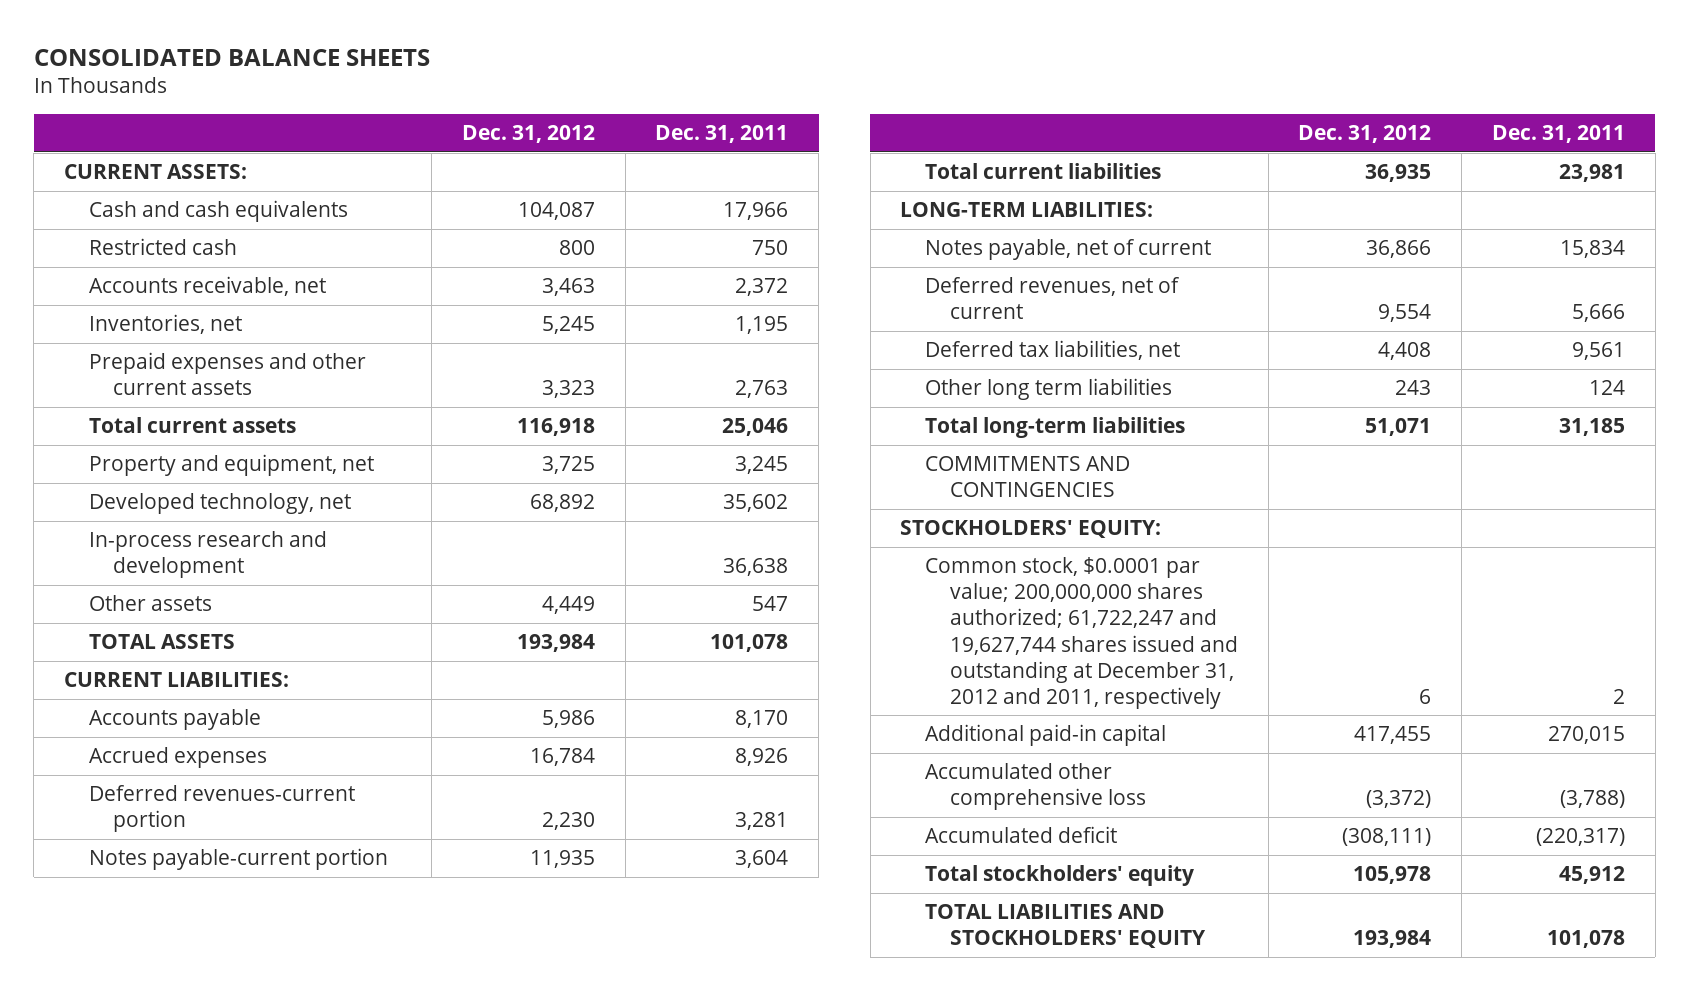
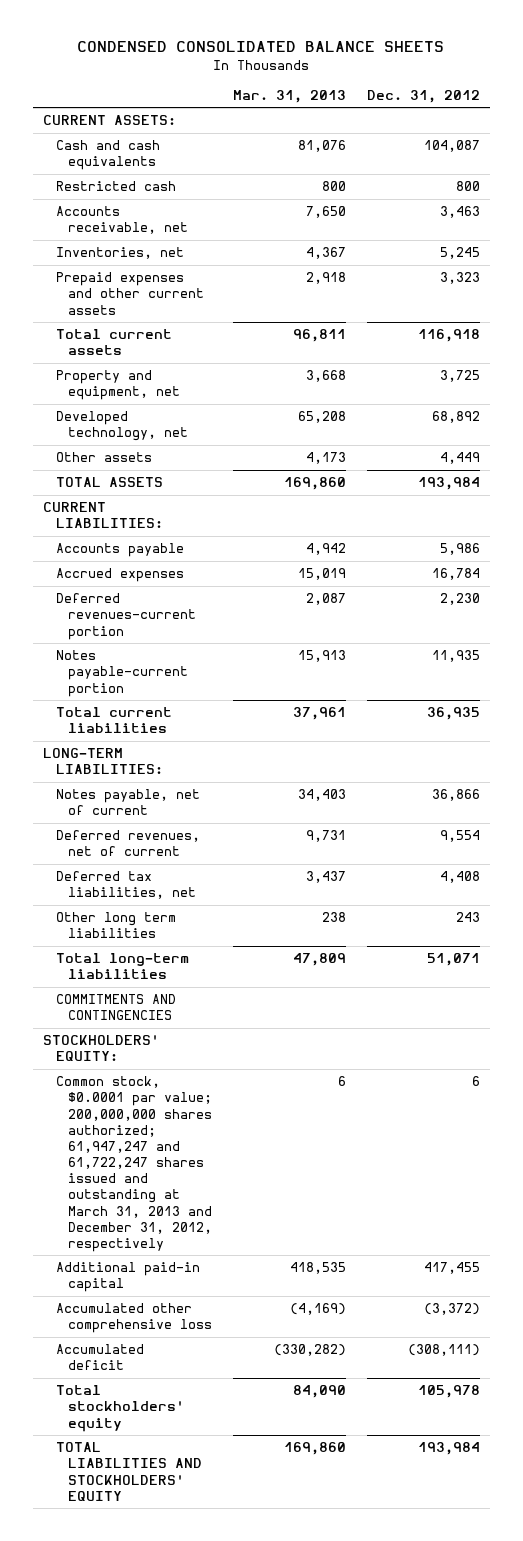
- CONSOLIDATED BALANCE SHEETS
+ CONDENSED CONSOLIDATED BALANCE SHEETS
- | Dec. 31, 2012 | Dec. 31, 2011
+ | Mar. 31, 2013 | Dec. 31, 2012
- In-process research and development | | 36,638
- Common stock, $0.0001 par value; 200,000,000 shares authorized; 61,722,247 and 19,627,744 shares issued and outstanding at December 31, 2012 and 2011, respectively | 6 | 2
+ Common stock, $0.0001 par value; 200,000,000 shares authorized; 61,947,247 and 61,722,247 shares issued and outstanding at March 31, 2013 and December 31, 2012, respectively | 6 | 6

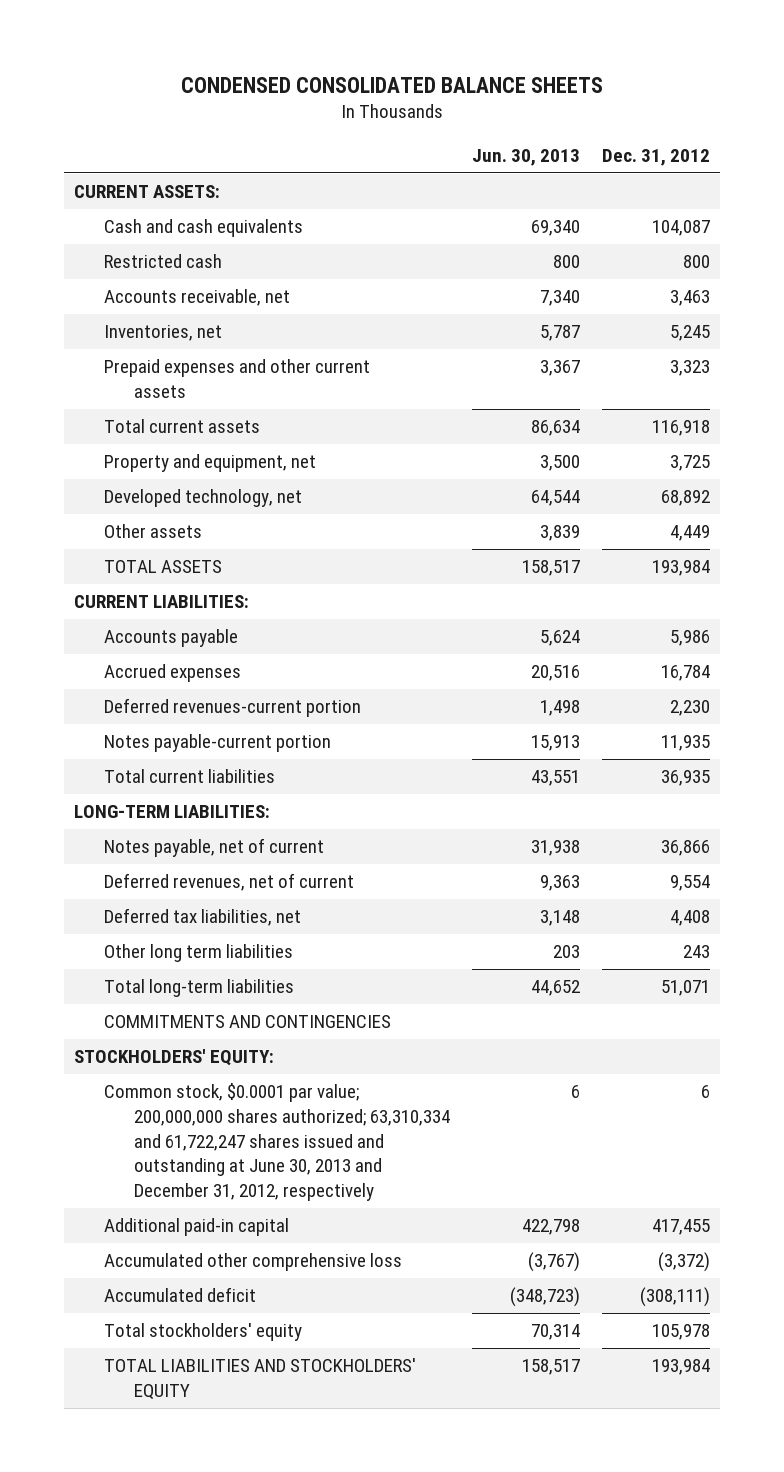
- | Mar. 31, 2013 | Dec. 31, 2012
+ | Jun. 30, 2013 | Dec. 31, 2012
- Common stock, $0.0001 par value; 200,000,000 shares authorized; 61,947,247 and 61,722,247 shares issued and outstanding at March 31, 2013 and December 31, 2012, respectively | 6 | 6
+ Common stock, $0.0001 par value; 200,000,000 shares authorized; 63,310,334 and 61,722,247 shares issued and outstanding at June 30, 2013 and December 31, 2012, respectively | 6 | 6

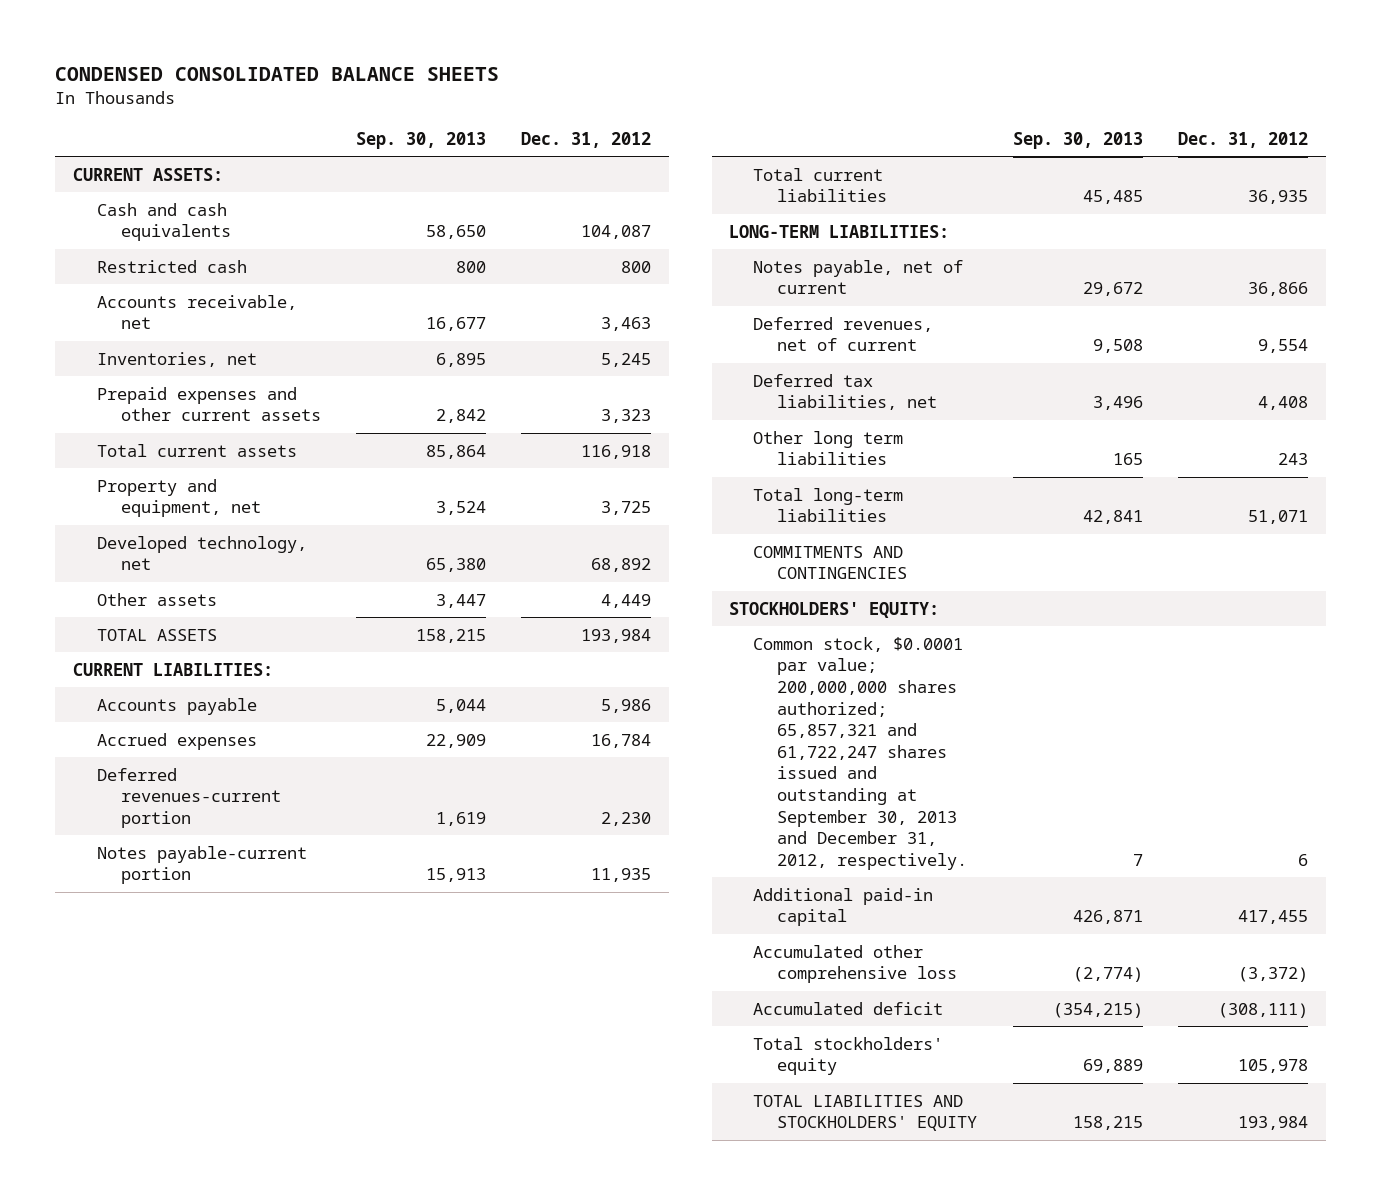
- | Jun. 30, 2013 | Dec. 31, 2012
+ | Sep. 30, 2013 | Dec. 31, 2012
- Common stock, $0.0001 par value; 200,000,000 shares authorized; 63,310,334 and 61,722,247 shares issued and outstanding at June 30, 2013 and December 31, 2012, respectively | 6 | 6
+ Common stock, $0.0001 par value; 200,000,000 shares authorized; 65,857,321 and 61,722,247 shares issued and outstanding at September 30, 2013 and December 31, 2012, respectively. | 7 | 6

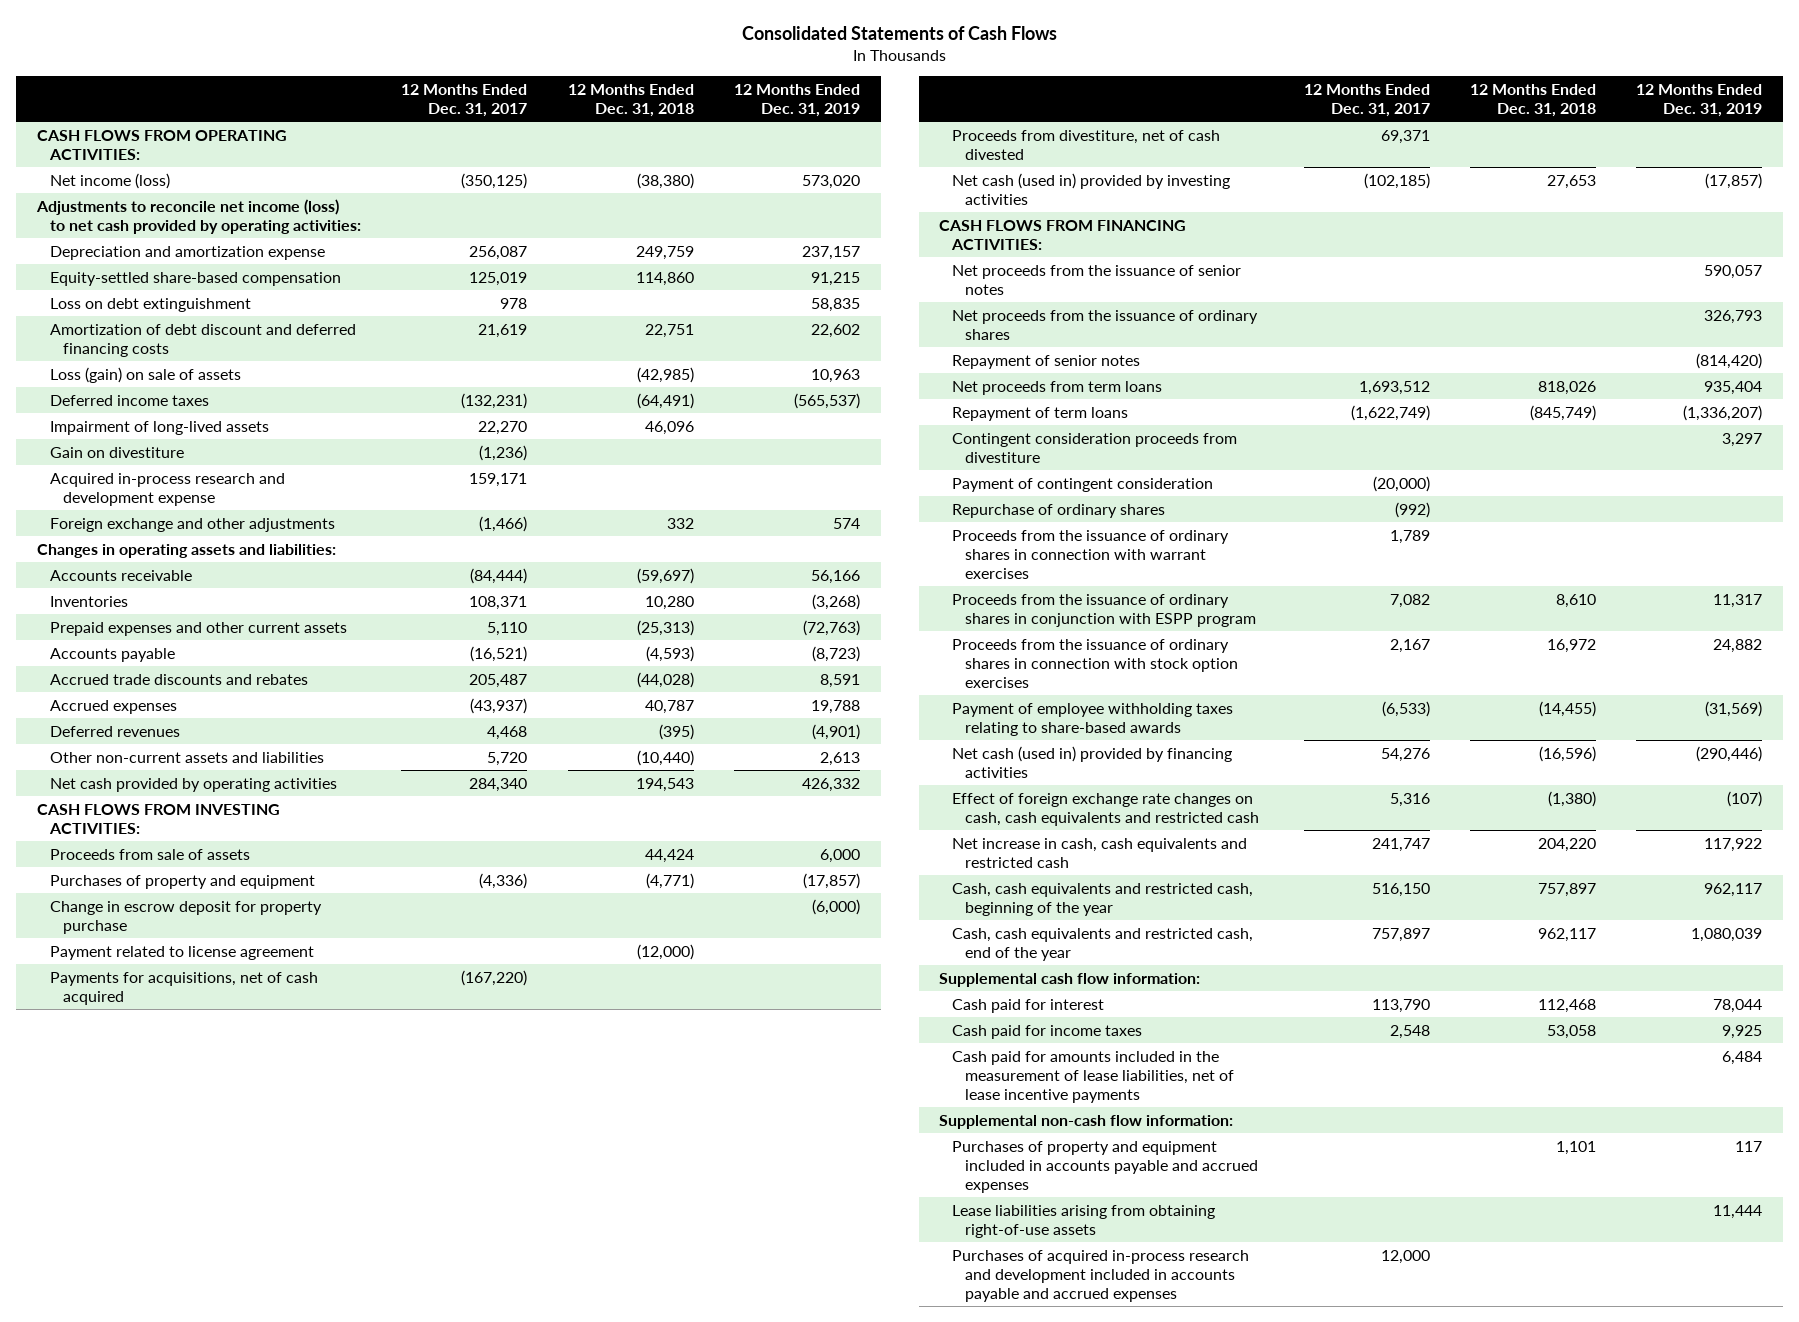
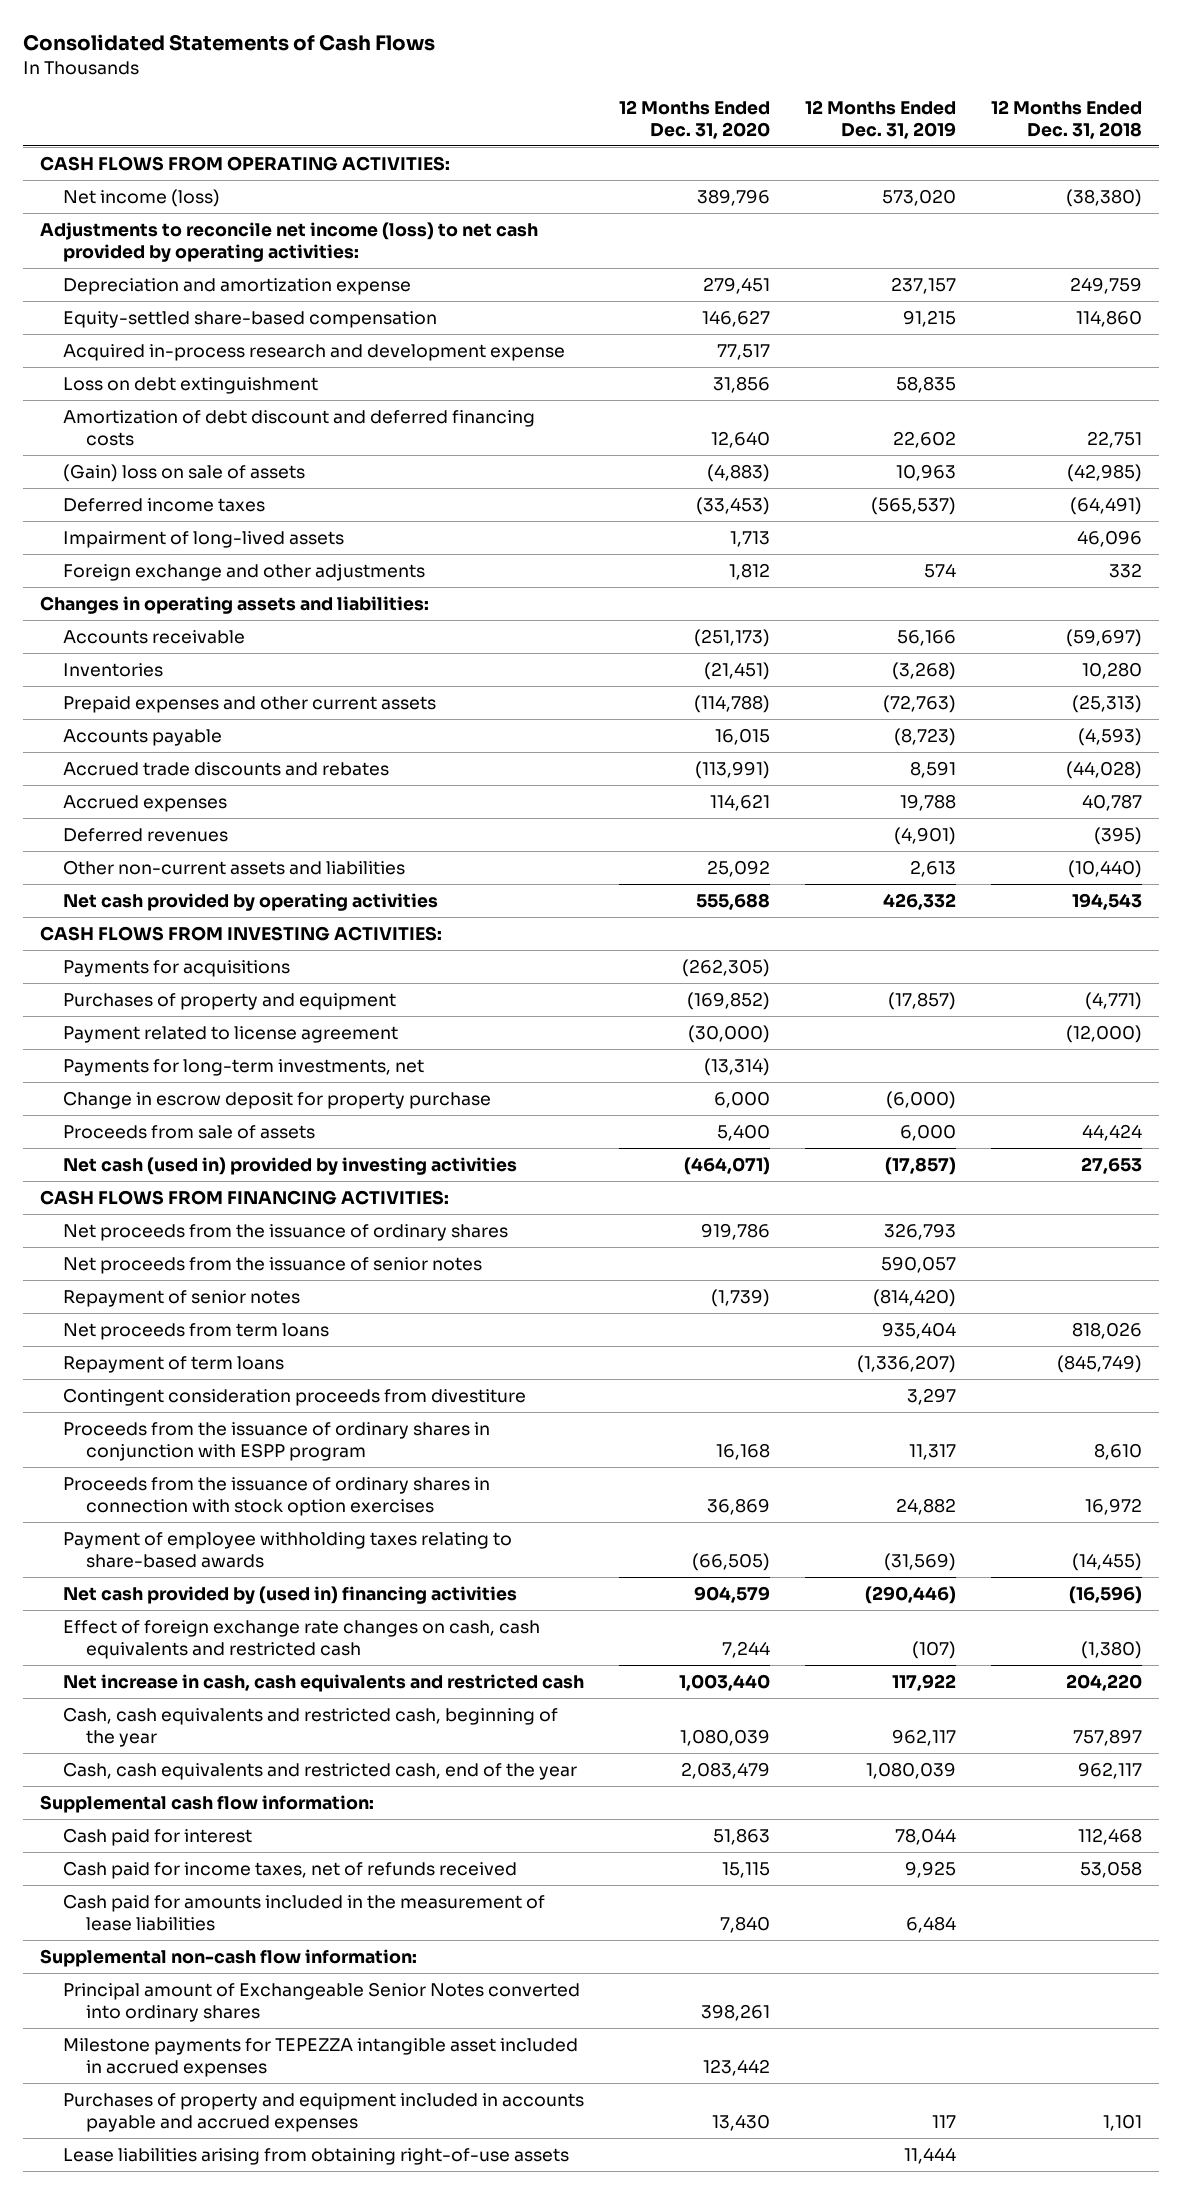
- | 12 Months Ended Dec. 31, 2017 | 12 Months Ended Dec. 31, 2018 | 12 Months Ended Dec. 31, 2019
+ | 12 Months Ended Dec. 31, 2020 | 12 Months Ended Dec. 31, 2019 | 12 Months Ended Dec. 31, 2018
moved up: Acquired in-process research and development expense | 77,517 | |
- Loss (gain) on sale of assets | | (42,985) | 10,963
+ (Gain) loss on sale of assets | (4,883) | 10,963 | (42,985)
- Gain on divestiture | (1,236) | |
+ Payments for acquisitions | (262,305) | |
- Payments for acquisitions, net of cash acquired | (167,220) | |
- Proceeds from divestiture, net of cash divested | 69,371 | |
+ Payments for long-term investments, net | (13,314) | |
moved down: Change in escrow deposit for property purchase | 6,000 | (6,000) |
moved down: Proceeds from sale of assets | 5,400 | 6,000 | 44,424
moved down: Net proceeds from the issuance of senior notes | | 590,057 |
- Payment of contingent consideration | (20,000) | |
- Repurchase of ordinary shares | (992) | |
- Proceeds from the issuance of ordinary shares in connection with warrant exercises | 1,789 | |
- Net cash (used in) provided by financing activities | 54,276 | (16,596) | (290,446)
+ Net cash provided by (used in) financing activities | 904,579 | (290,446) | (16,596)
- Cash paid for income taxes | 2,548 | 53,058 | 9,925
- Cash paid for amounts included in the measurement of lease liabilities, net of lease incentive payments | | | 6,484
+ Cash paid for income taxes, net of refunds received | 15,115 | 9,925 | 53,058
+ Cash paid for amounts included in the measurement of lease liabilities | 7,840 | 6,484 |
+ Principal amount of Exchangeable Senior Notes converted into ordinary shares | 398,261 | |
+ Milestone payments for TEPEZZA intangible asset included in accrued expenses | 123,442 | |
- Purchases of acquired in-process research and development included in accounts payable and accrued expenses | 12,000 | |

